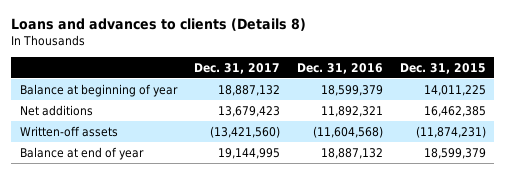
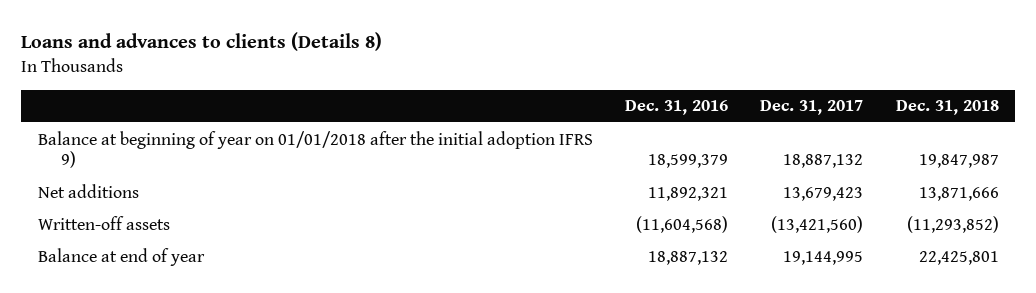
- | Dec. 31, 2017 | Dec. 31, 2016 | Dec. 31, 2015
+ | Dec. 31, 2016 | Dec. 31, 2017 | Dec. 31, 2018
- Balance at beginning of year | 18,887,132 | 18,599,379 | 14,011,225
+ Balance at beginning of year on 01/01/2018 after the initial adoption IFRS 9) | 18,599,379 | 18,887,132 | 19,847,987

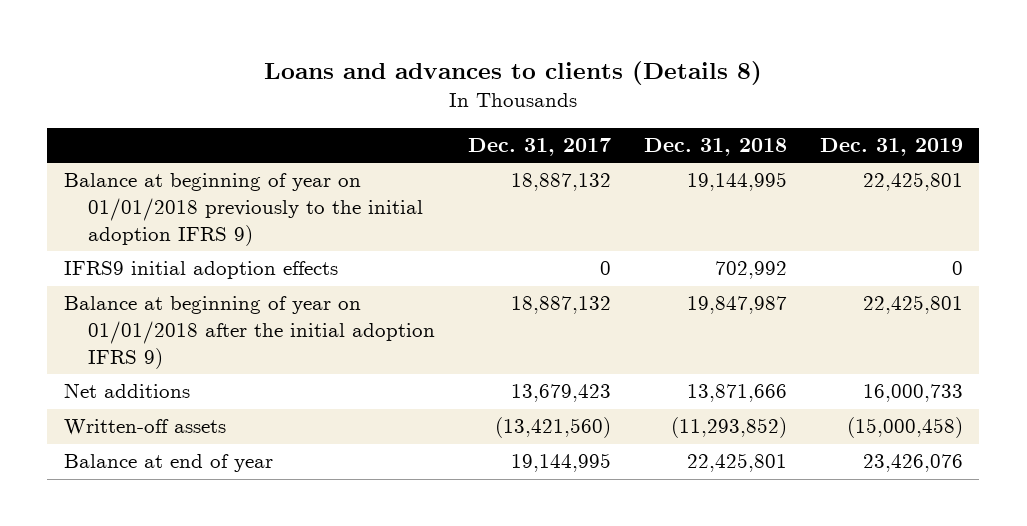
- | Dec. 31, 2016 | Dec. 31, 2017 | Dec. 31, 2018
+ | Dec. 31, 2017 | Dec. 31, 2018 | Dec. 31, 2019
+ Balance at beginning of year on 01/01/2018 previously to the initial adoption IFRS 9) | 18,887,132 | 19,144,995 | 22,425,801
+ IFRS9 initial adoption effects | 0 | 702,992 | 0

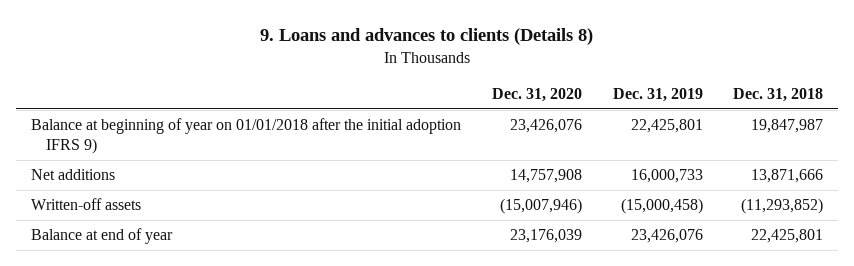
- Loans and advances to clients (Details 8)
+ 9. Loans and advances to clients (Details 8)
- | Dec. 31, 2017 | Dec. 31, 2018 | Dec. 31, 2019
+ | Dec. 31, 2020 | Dec. 31, 2019 | Dec. 31, 2018
- Balance at beginning of year on 01/01/2018 previously to the initial adoption IFRS 9) | 18,887,132 | 19,144,995 | 22,425,801
- IFRS9 initial adoption effects | 0 | 702,992 | 0

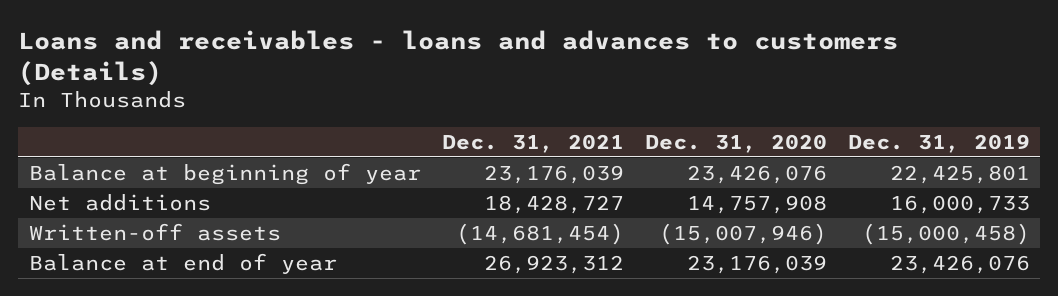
- 9. Loans and advances to clients (Details 8)
+ Loans and receivables - loans and advances to customers (Details)
- | Dec. 31, 2020 | Dec. 31, 2019 | Dec. 31, 2018
+ | Dec. 31, 2021 | Dec. 31, 2020 | Dec. 31, 2019
- Balance at beginning of year on 01/01/2018 after the initial adoption IFRS 9) | 23,426,076 | 22,425,801 | 19,847,987
+ Balance at beginning of year | 23,176,039 | 23,426,076 | 22,425,801

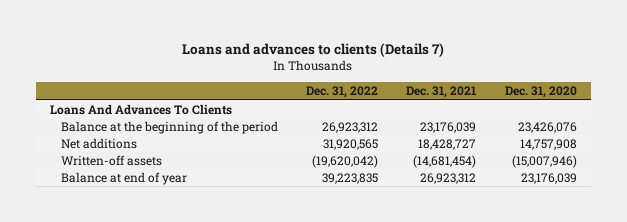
- Loans and receivables - loans and advances to customers (Details)
+ Loans and advances to clients (Details 7)
- | Dec. 31, 2021 | Dec. 31, 2020 | Dec. 31, 2019
+ | Dec. 31, 2022 | Dec. 31, 2021 | Dec. 31, 2020
- Balance at beginning of year | 23,176,039 | 23,426,076 | 22,425,801
+ Loans And Advances To Clients
+ Balance at the beginning of the period | 26,923,312 | 23,176,039 | 23,426,076

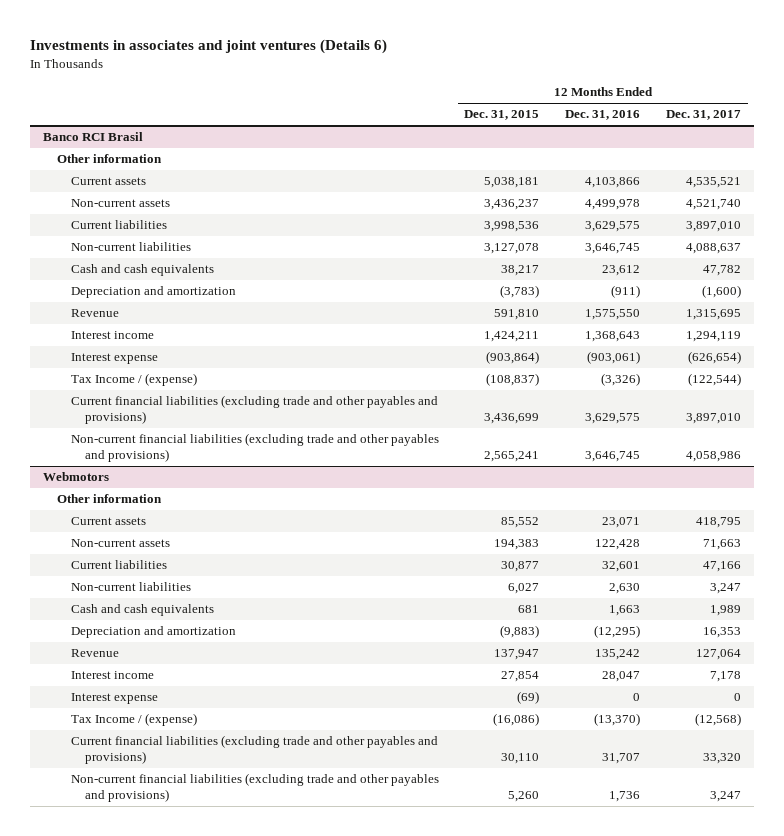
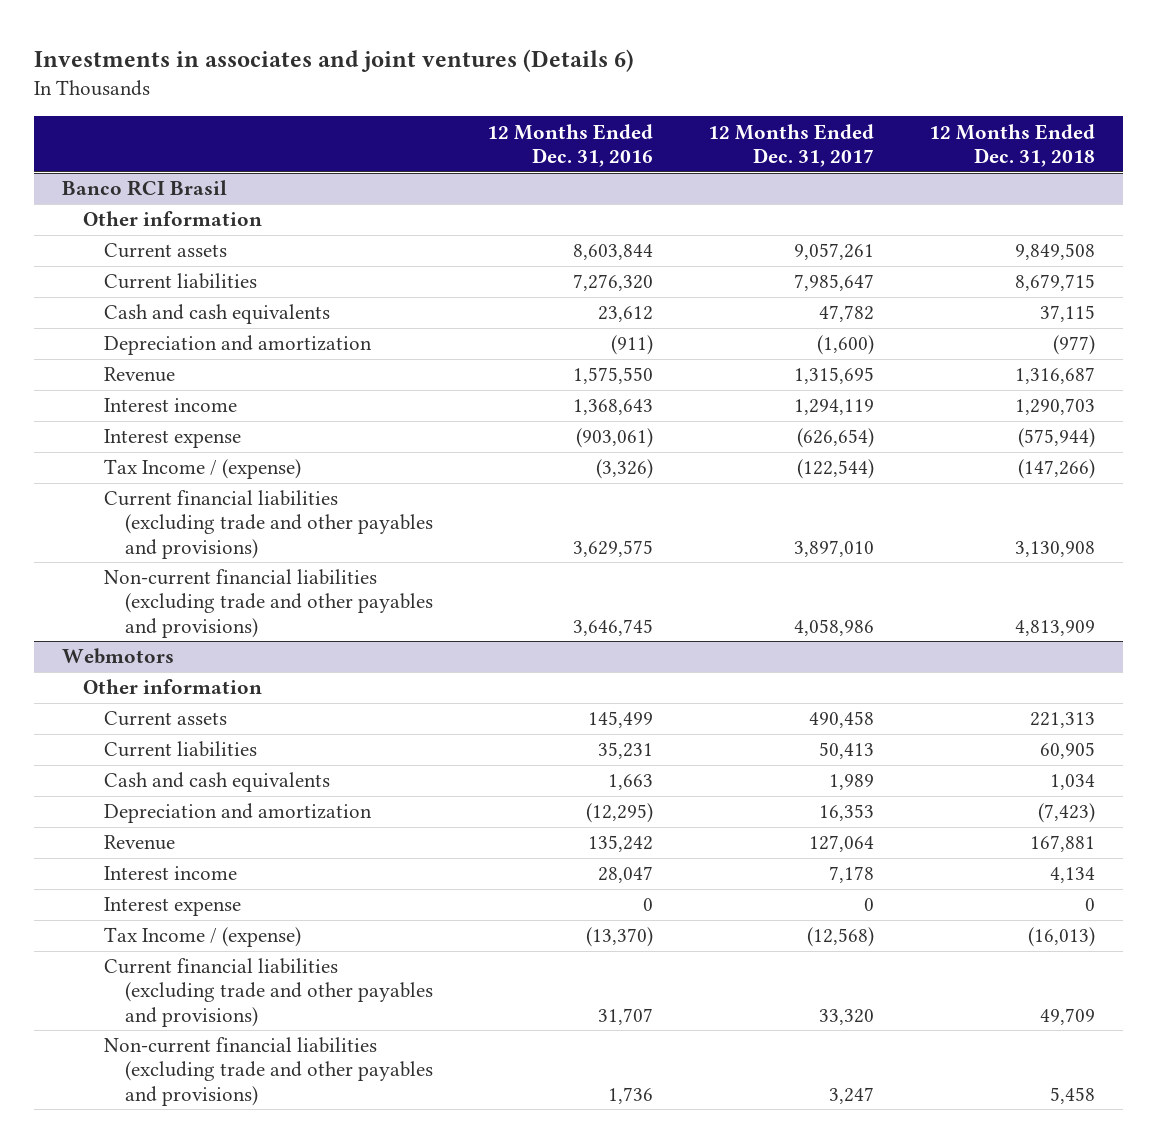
- | 12 Months Ended Dec. 31, 2015 | 12 Months Ended Dec. 31, 2016 | 12 Months Ended Dec. 31, 2017
+ | 12 Months Ended Dec. 31, 2016 | 12 Months Ended Dec. 31, 2017 | 12 Months Ended Dec. 31, 2018
@ Banco RCI Brasil
- Current assets | 5,038,181 | 4,103,866 | 4,535,521
- Non-current assets | 3,436,237 | 4,499,978 | 4,521,740
- Current liabilities | 3,998,536 | 3,629,575 | 3,897,010
- Non-current liabilities | 3,127,078 | 3,646,745 | 4,088,637
+ Current assets | 8,603,844 | 9,057,261 | 9,849,508
+ Current liabilities | 7,276,320 | 7,985,647 | 8,679,715
@ Webmotors
- Current assets | 85,552 | 23,071 | 418,795
- Non-current assets | 194,383 | 122,428 | 71,663
- Current liabilities | 30,877 | 32,601 | 47,166
- Non-current liabilities | 6,027 | 2,630 | 3,247
+ Current assets | 145,499 | 490,458 | 221,313
+ Current liabilities | 35,231 | 50,413 | 60,905

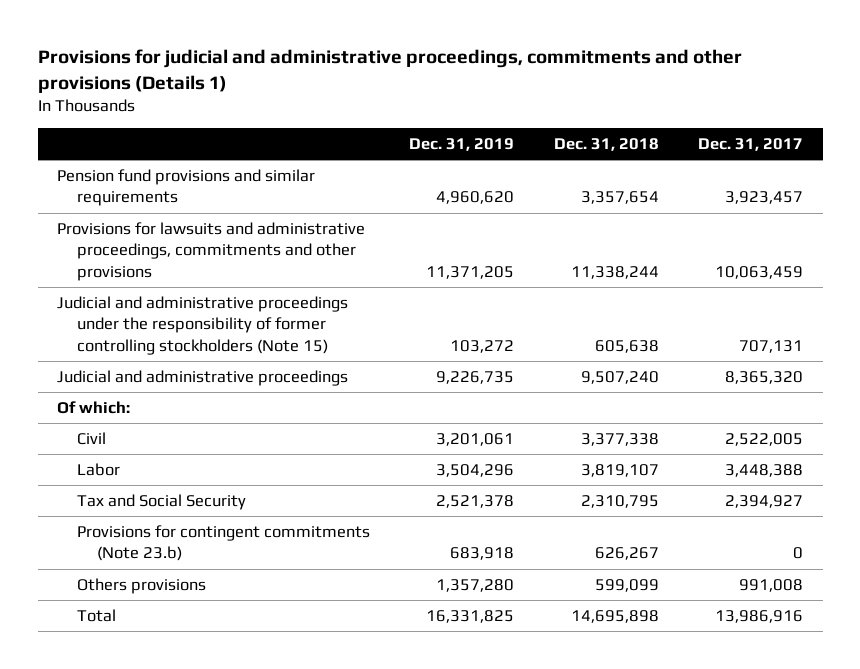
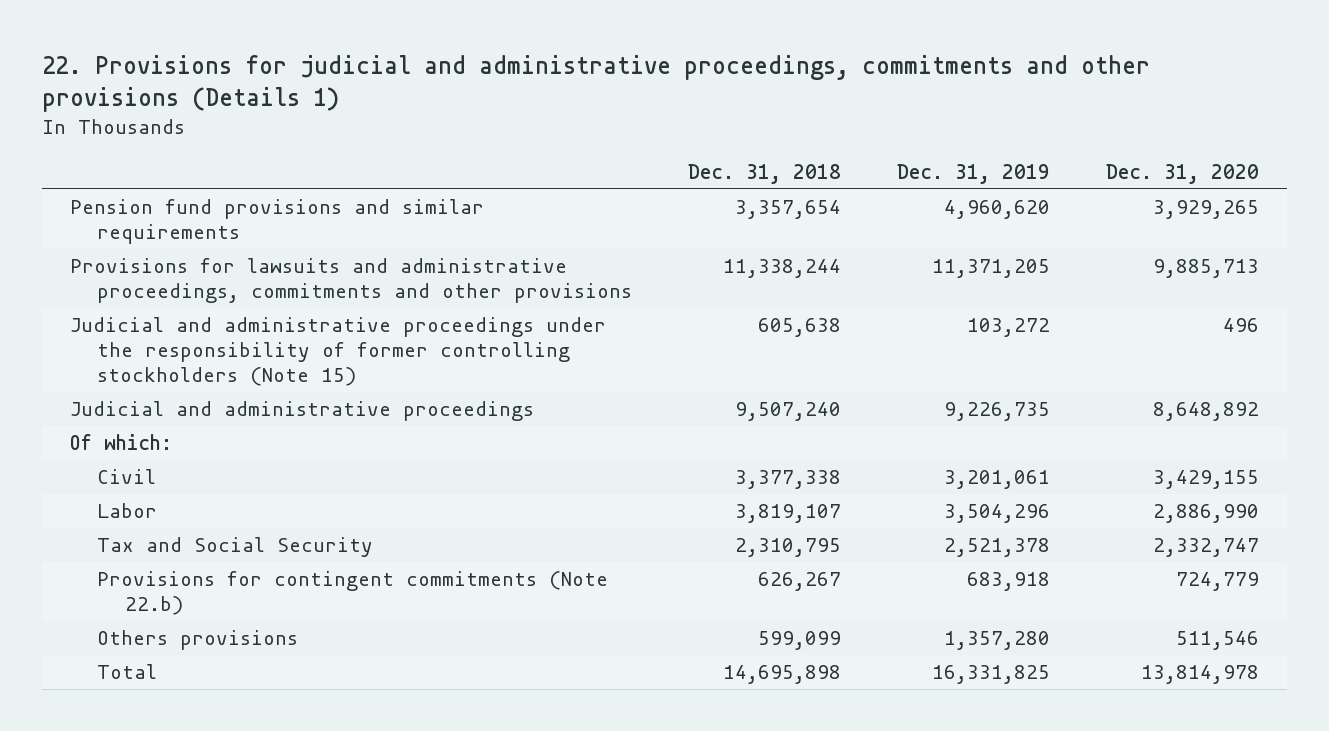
- Provisions for judicial and administrative proceedings, commitments and other provisions (Details 1)
+ 22. Provisions for judicial and administrative proceedings, commitments and other provisions (Details 1)
- | Dec. 31, 2019 | Dec. 31, 2018 | Dec. 31, 2017
+ | Dec. 31, 2018 | Dec. 31, 2019 | Dec. 31, 2020
- Provisions for contingent commitments (Note 23.b) | 683,918 | 626,267 | 0
+ Provisions for contingent commitments (Note 22.b) | 626,267 | 683,918 | 724,779

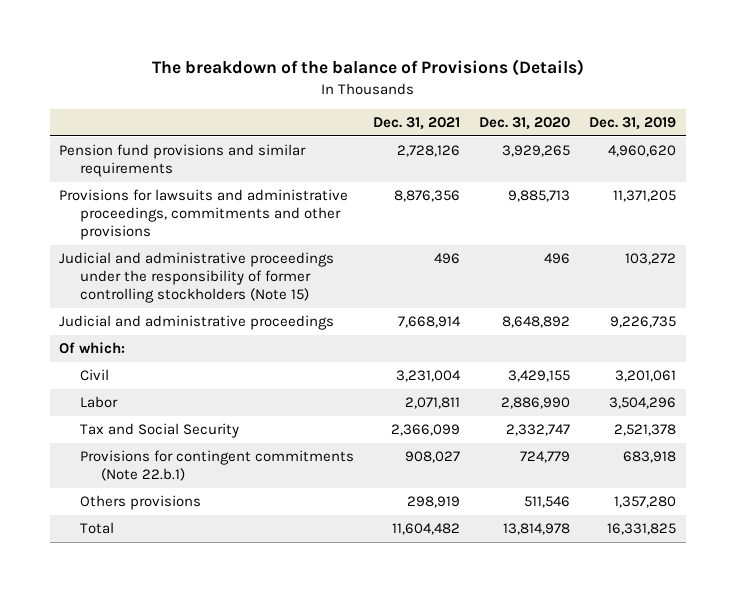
- 22. Provisions for judicial and administrative proceedings, commitments and other provisions (Details 1)
+ The breakdown of the balance of Provisions (Details)
- | Dec. 31, 2018 | Dec. 31, 2019 | Dec. 31, 2020
+ | Dec. 31, 2021 | Dec. 31, 2020 | Dec. 31, 2019
- Provisions for contingent commitments (Note 22.b) | 626,267 | 683,918 | 724,779
+ Provisions for contingent commitments (Note 22.b.1) | 908,027 | 724,779 | 683,918

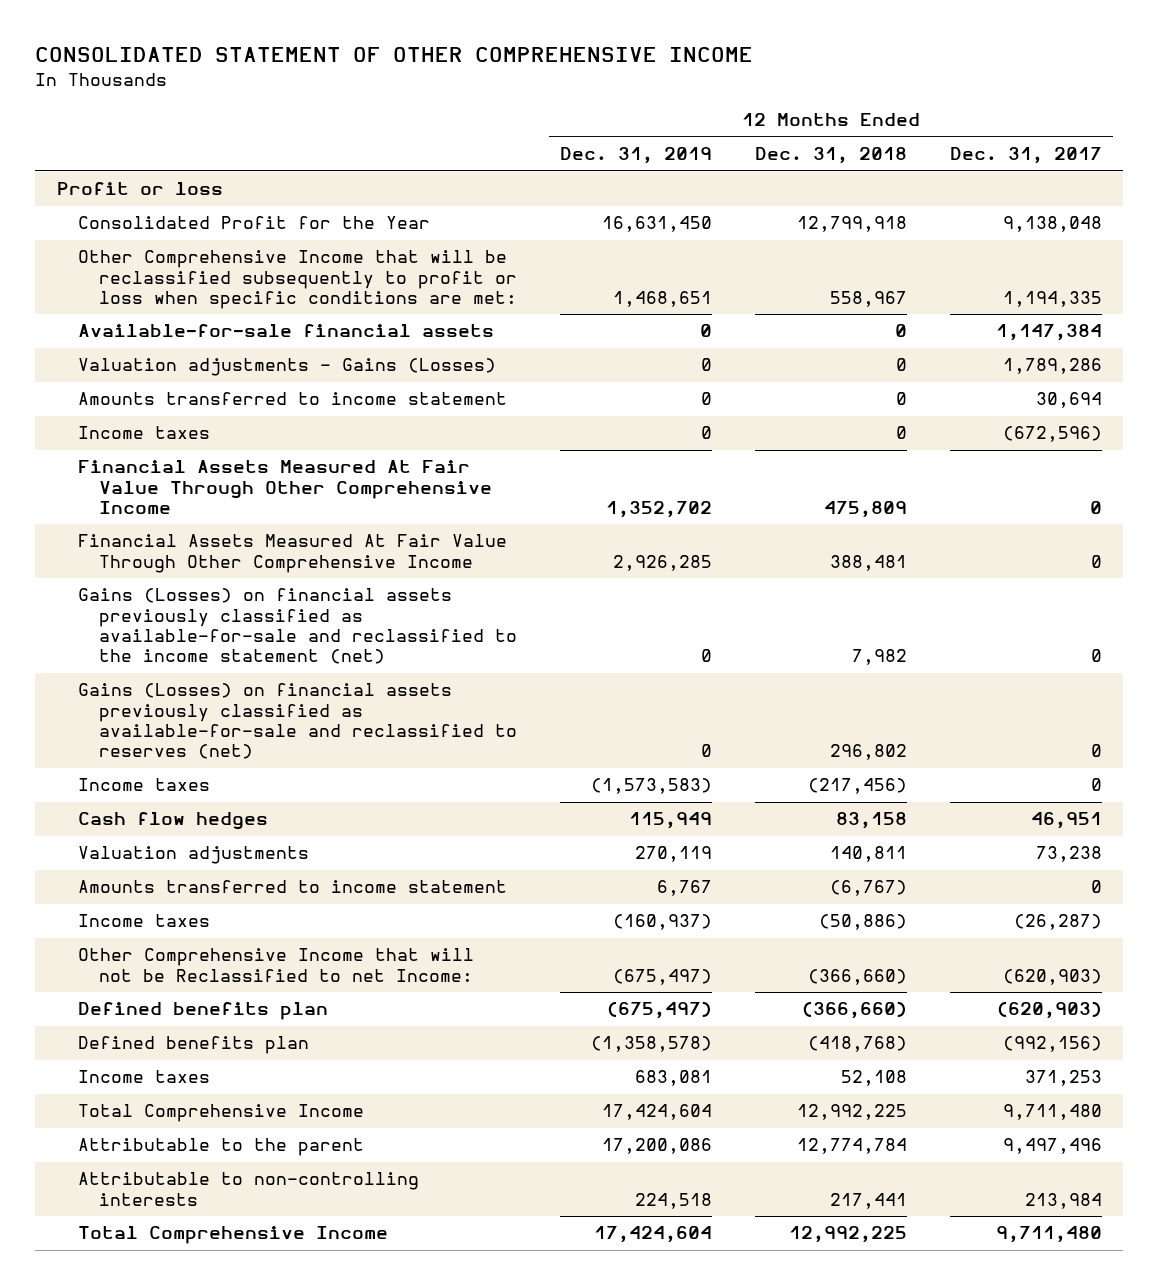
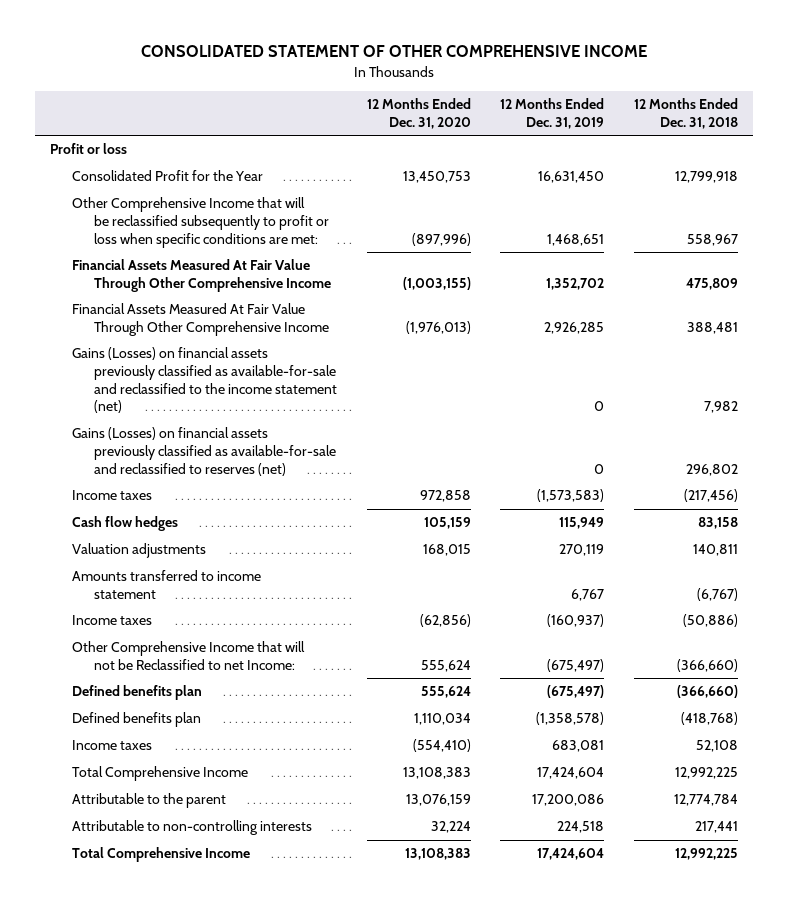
- | 12 Months Ended Dec. 31, 2019 | 12 Months Ended Dec. 31, 2018 | 12 Months Ended Dec. 31, 2017
+ | 12 Months Ended Dec. 31, 2020 | 12 Months Ended Dec. 31, 2019 | 12 Months Ended Dec. 31, 2018
- Available-for-sale financial assets | 0 | 0 | 1,147,384
- Valuation adjustments - Gains (Losses) | 0 | 0 | 1,789,286
- Amounts transferred to income statement | 0 | 0 | 30,694
- Income taxes | 0 | 0 | (672,596)

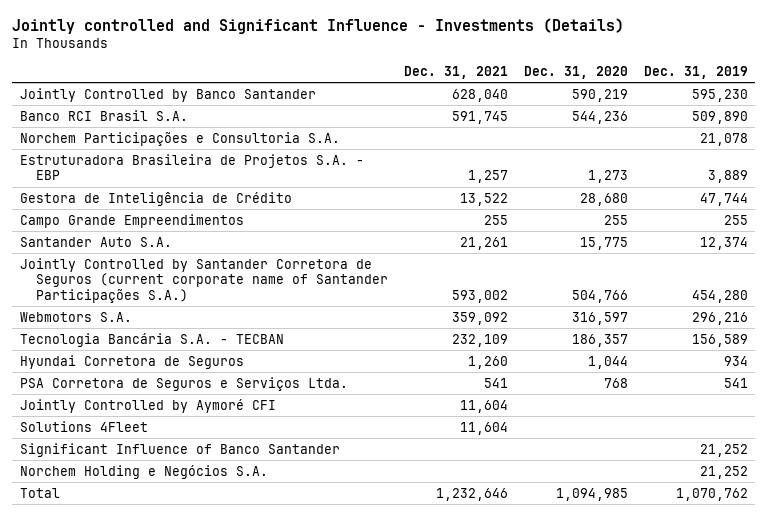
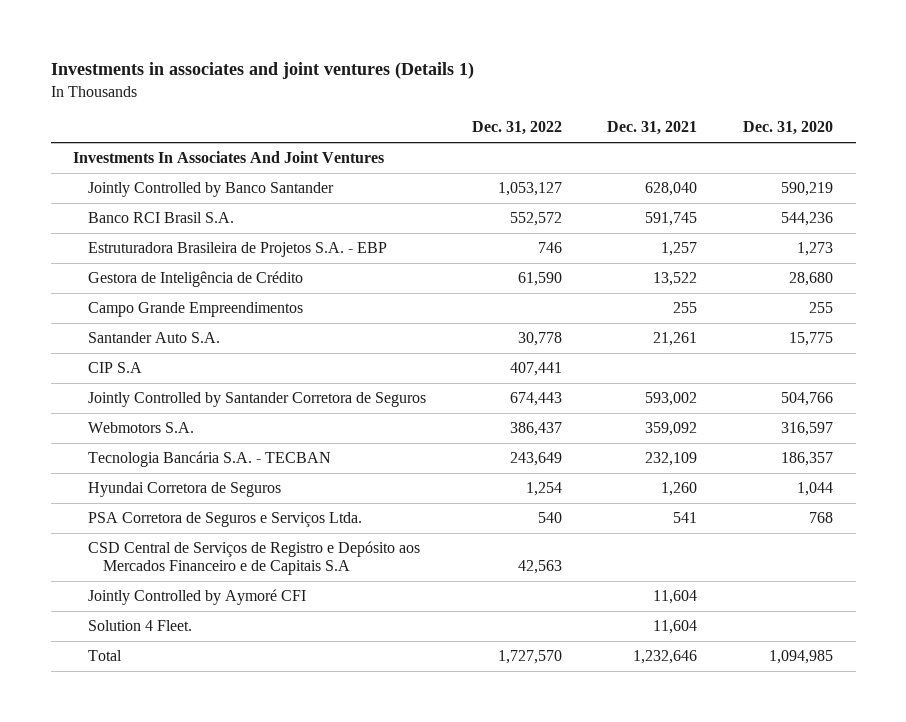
- Jointly controlled and Significant Influence - Investments (Details)
+ Investments in associates and joint ventures (Details 1)
- | Dec. 31, 2021 | Dec. 31, 2020 | Dec. 31, 2019
+ | Dec. 31, 2022 | Dec. 31, 2021 | Dec. 31, 2020
+ Investments In Associates And Joint Ventures
- Norchem Participações e Consultoria S.A. | | | 21,078
- Jointly Controlled by Santander Corretora de Seguros (current corporate name of Santander Participações S.A.) | 593,002 | 504,766 | 454,280
+ CIP S.A | 407,441 | |
+ Jointly Controlled by Santander Corretora de Seguros | 674,443 | 593,002 | 504,766
+ CSD Central de Serviços de Registro e Depósito aos Mercados Financeiro e de Capitais S.A | 42,563 | |
- Solutions 4Fleet | 11,604 | |
- Significant Influence of Banco Santander | | | 21,252
- Norchem Holding e Negócios S.A. | | | 21,252
+ Solution 4 Fleet. | | 11,604 |

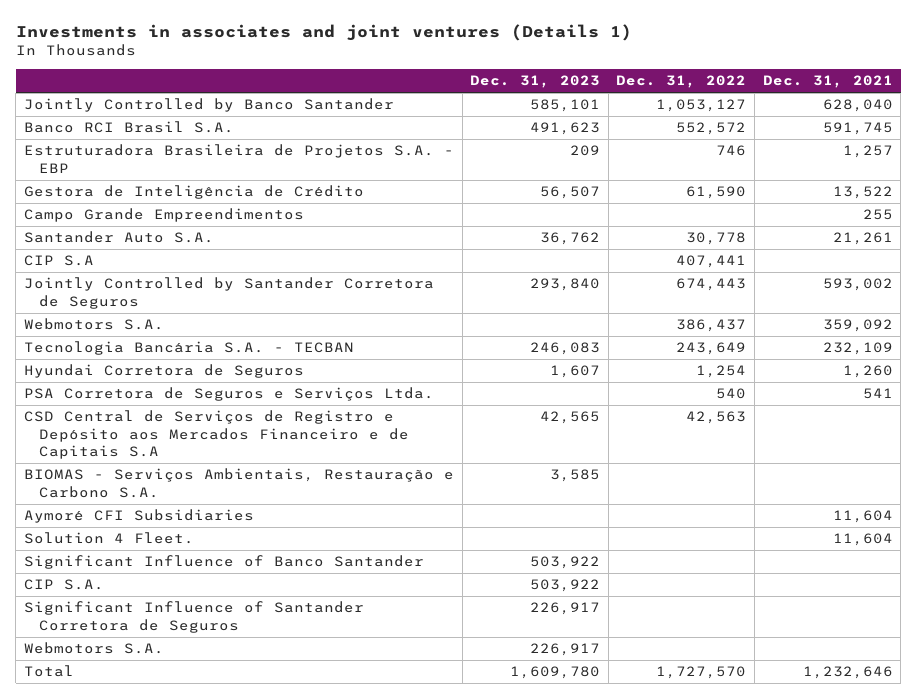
- | Dec. 31, 2022 | Dec. 31, 2021 | Dec. 31, 2020
+ | Dec. 31, 2023 | Dec. 31, 2022 | Dec. 31, 2021
- Investments In Associates And Joint Ventures
- Jointly Controlled by Aymoré CFI | | 11,604 |
+ BIOMAS - Serviços Ambientais, Restauração e Carbono S.A. | 3,585 | |
+ Aymoré CFI Subsidiaries | | | 11,604
+ Significant Influence of Banco Santander | 503,922 | |
+ CIP S.A. | 503,922 | |
+ Significant Influence of Santander Corretora de Seguros | 226,917 | |
+ Webmotors S.A. | 226,917 | |

